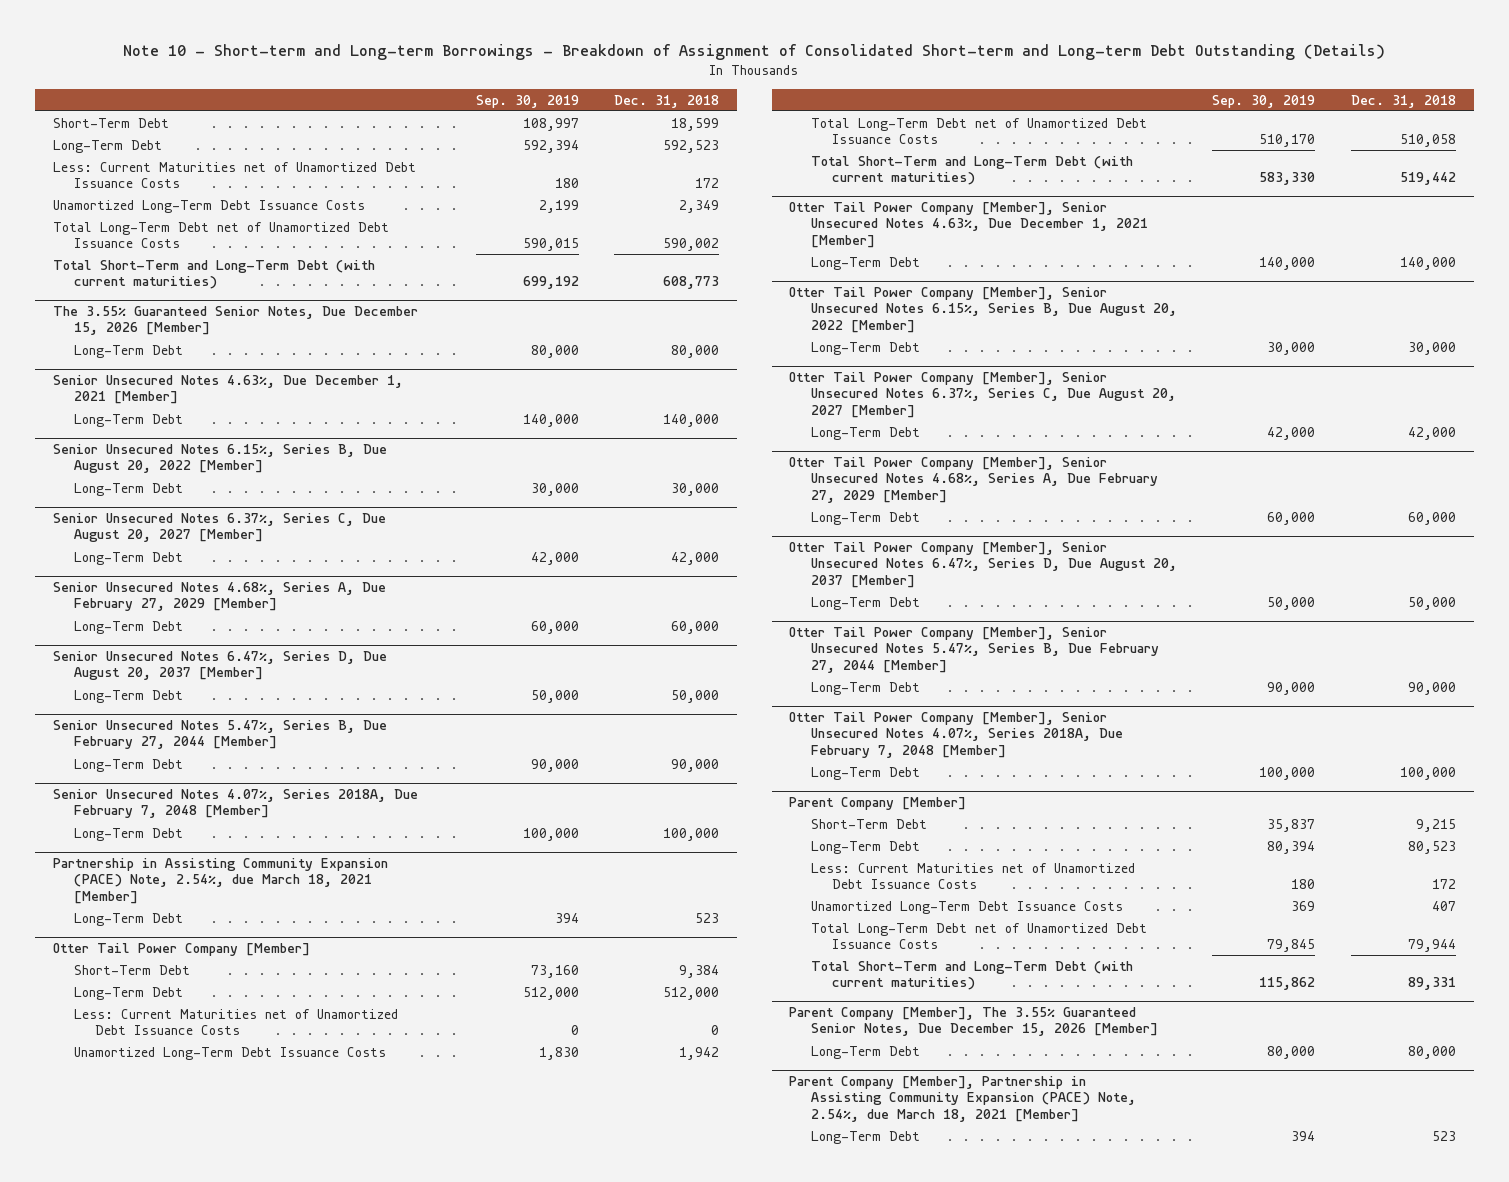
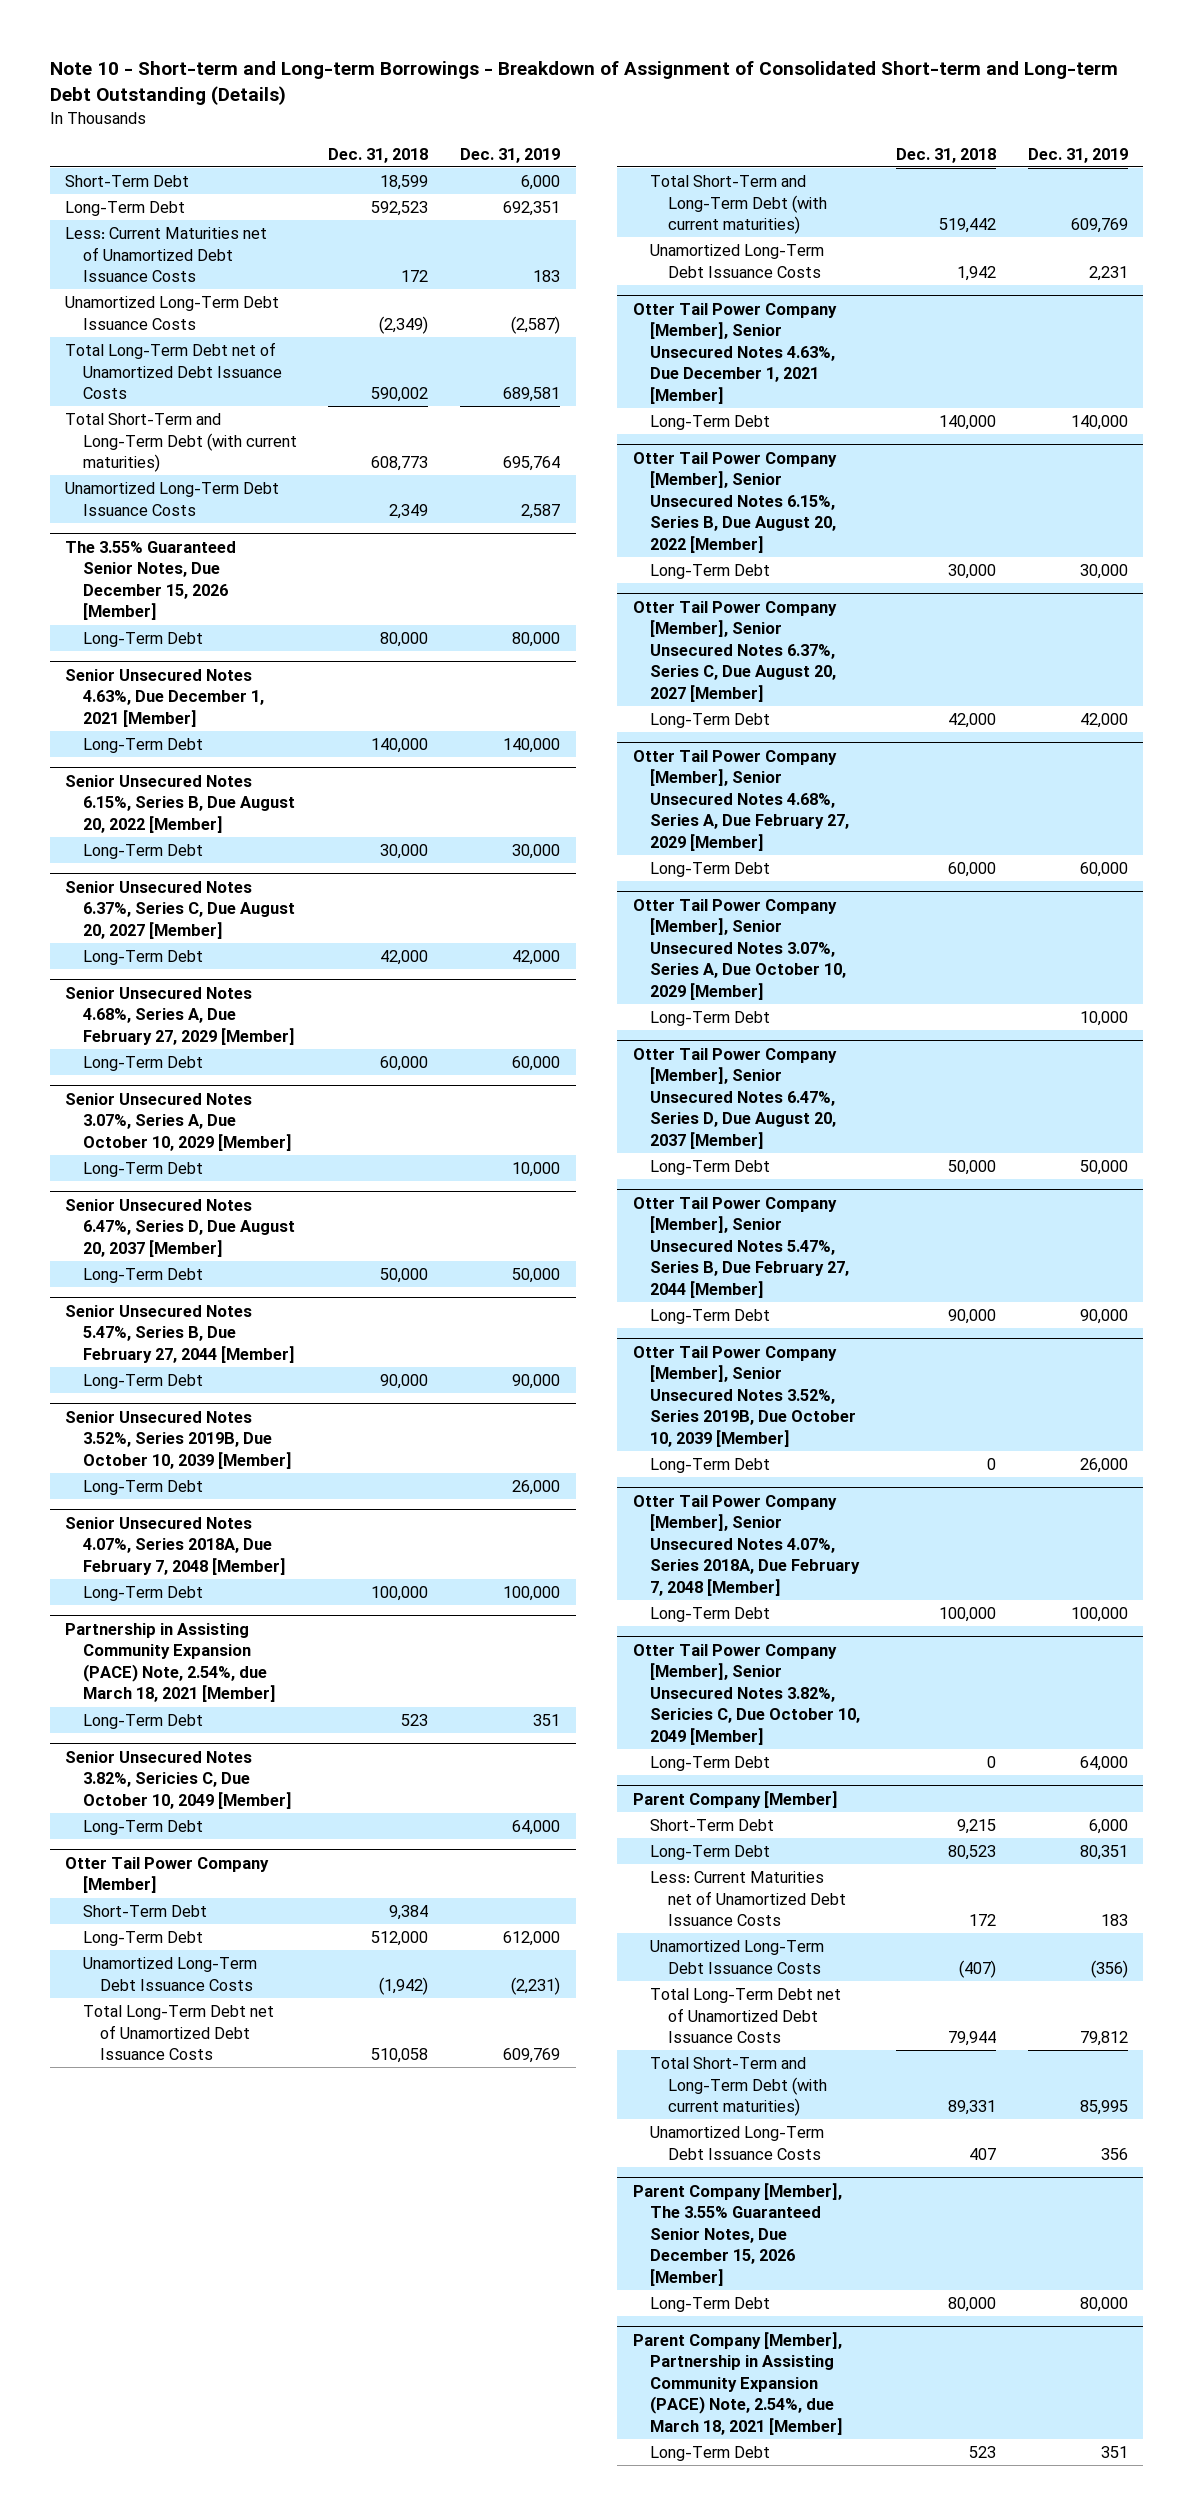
- | Sep. 30, 2019 | Dec. 31, 2018
+ | Dec. 31, 2018 | Dec. 31, 2019
+ Unamortized Long-Term Debt Issuance Costs | (2,349) | (2,587)
moved down: Unamortized Long-Term Debt Issuance Costs | 2,349 | 2,587
+ Senior Unsecured Notes 3.07%, Series A, Due October 10, 2029 [Member]
+ Long-Term Debt | | 10,000
+ Senior Unsecured Notes 3.52%, Series 2019B, Due October 10, 2039 [Member]
+ Long-Term Debt | | 26,000
+ Senior Unsecured Notes 3.82%, Sericies C, Due October 10, 2049 [Member]
+ Long-Term Debt | | 64,000
@ Otter Tail Power Company [Member]
- Less: Current Maturities net of Unamortized Debt Issuance Costs | 0 | 0
+ Unamortized Long-Term Debt Issuance Costs | (1,942) | (2,231)
moved down: Unamortized Long-Term Debt Issuance Costs | 1,942 | 2,231
+ Otter Tail Power Company [Member], Senior Unsecured Notes 3.07%, Series A, Due October 10, 2029 [Member]
+ Long-Term Debt | | 10,000
+ Otter Tail Power Company [Member], Senior Unsecured Notes 3.52%, Series 2019B, Due October 10, 2039 [Member]
+ Long-Term Debt | 0 | 26,000
+ Otter Tail Power Company [Member], Senior Unsecured Notes 3.82%, Sericies C, Due October 10, 2049 [Member]
+ Long-Term Debt | 0 | 64,000
@ Parent Company [Member]
+ Unamortized Long-Term Debt Issuance Costs | (407) | (356)
moved down: Unamortized Long-Term Debt Issuance Costs | 407 | 356

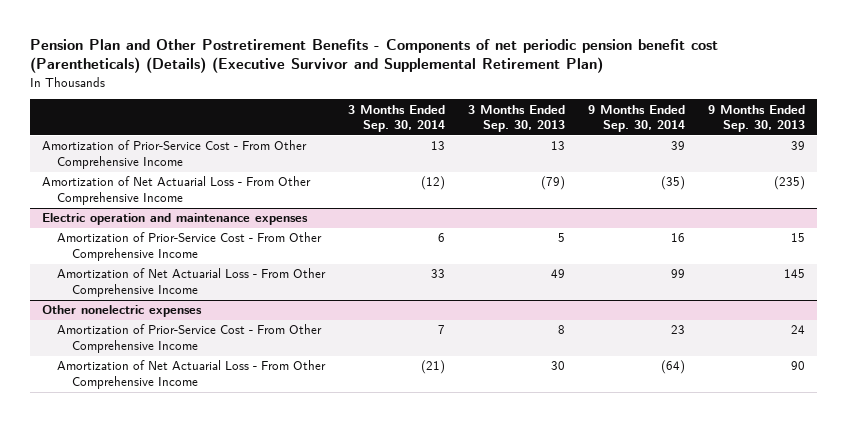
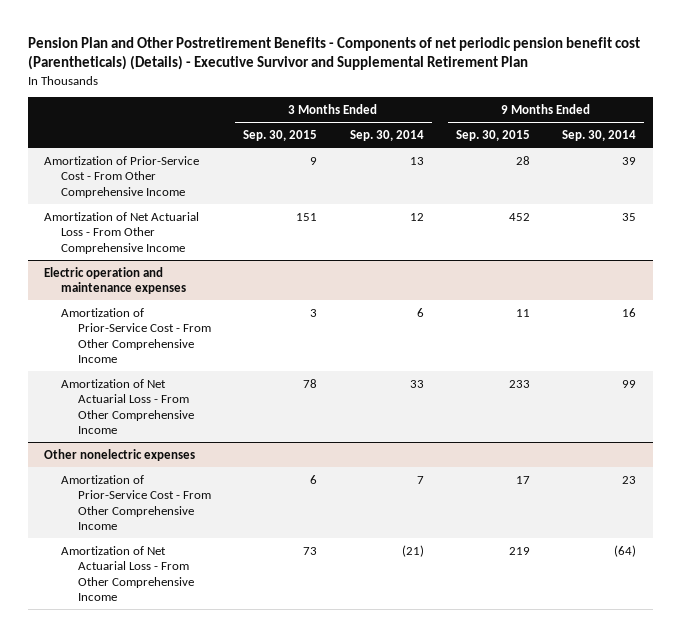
- Pension Plan and Other Postretirement Benefits - Components of net periodic pension benefit cost (Parentheticals) (Details) (Executive Survivor and Supplemental Retirement Plan)
+ Pension Plan and Other Postretirement Benefits - Components of net periodic pension benefit cost (Parentheticals) (Details) - Executive Survivor and Supplemental Retirement Plan
- | 3 Months Ended Sep. 30, 2014 | 3 Months Ended Sep. 30, 2013 | 9 Months Ended Sep. 30, 2014 | 9 Months Ended Sep. 30, 2013
+ | 3 Months Ended Sep. 30, 2015 | 3 Months Ended Sep. 30, 2014 | 9 Months Ended Sep. 30, 2015 | 9 Months Ended Sep. 30, 2014
- Amortization of Net Actuarial Loss - From Other Comprehensive Income | (12) | (79) | (35) | (235)
+ Amortization of Net Actuarial Loss - From Other Comprehensive Income | 151 | 12 | 452 | 35

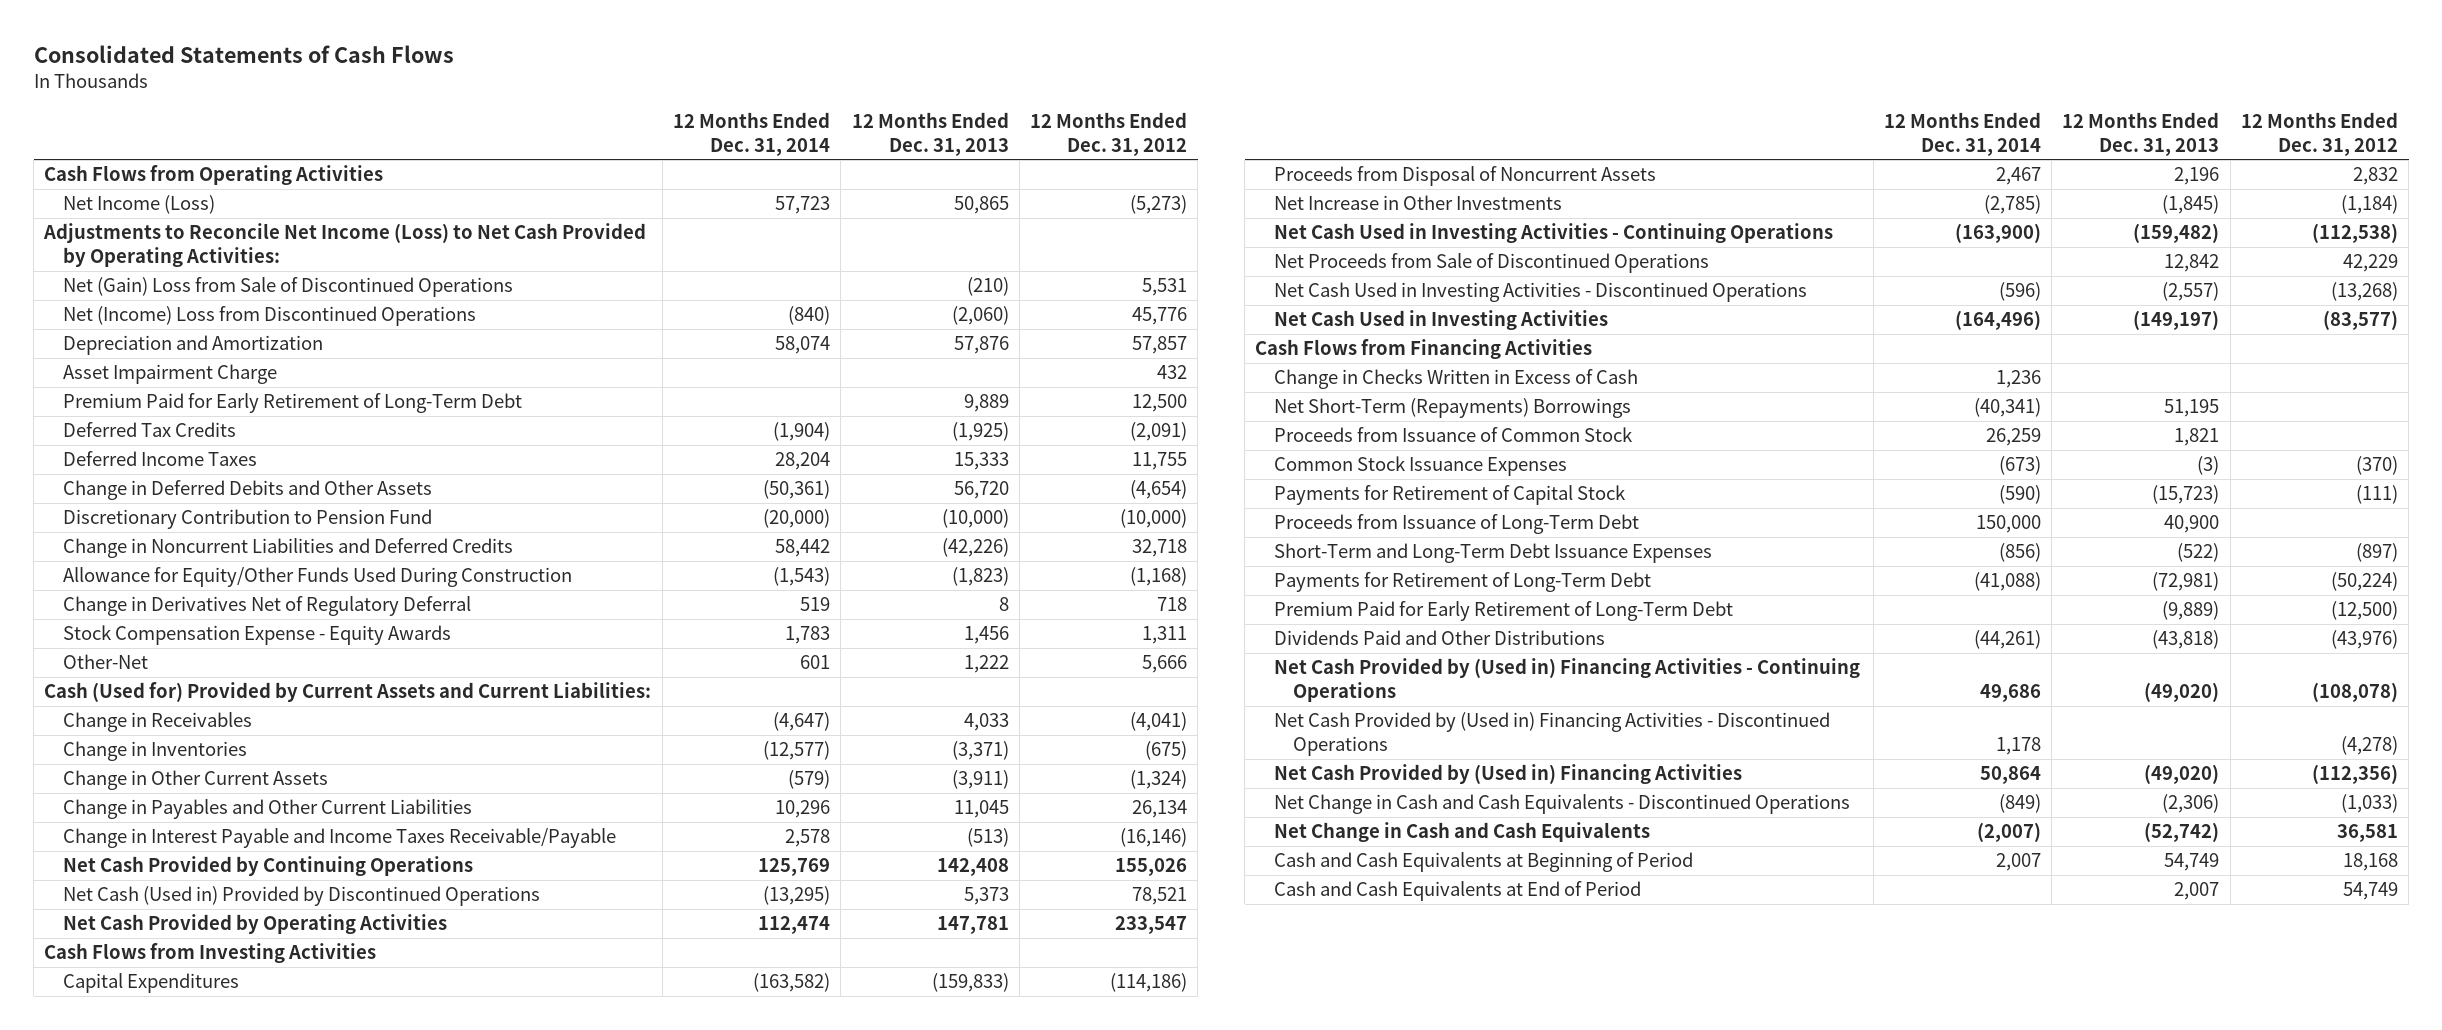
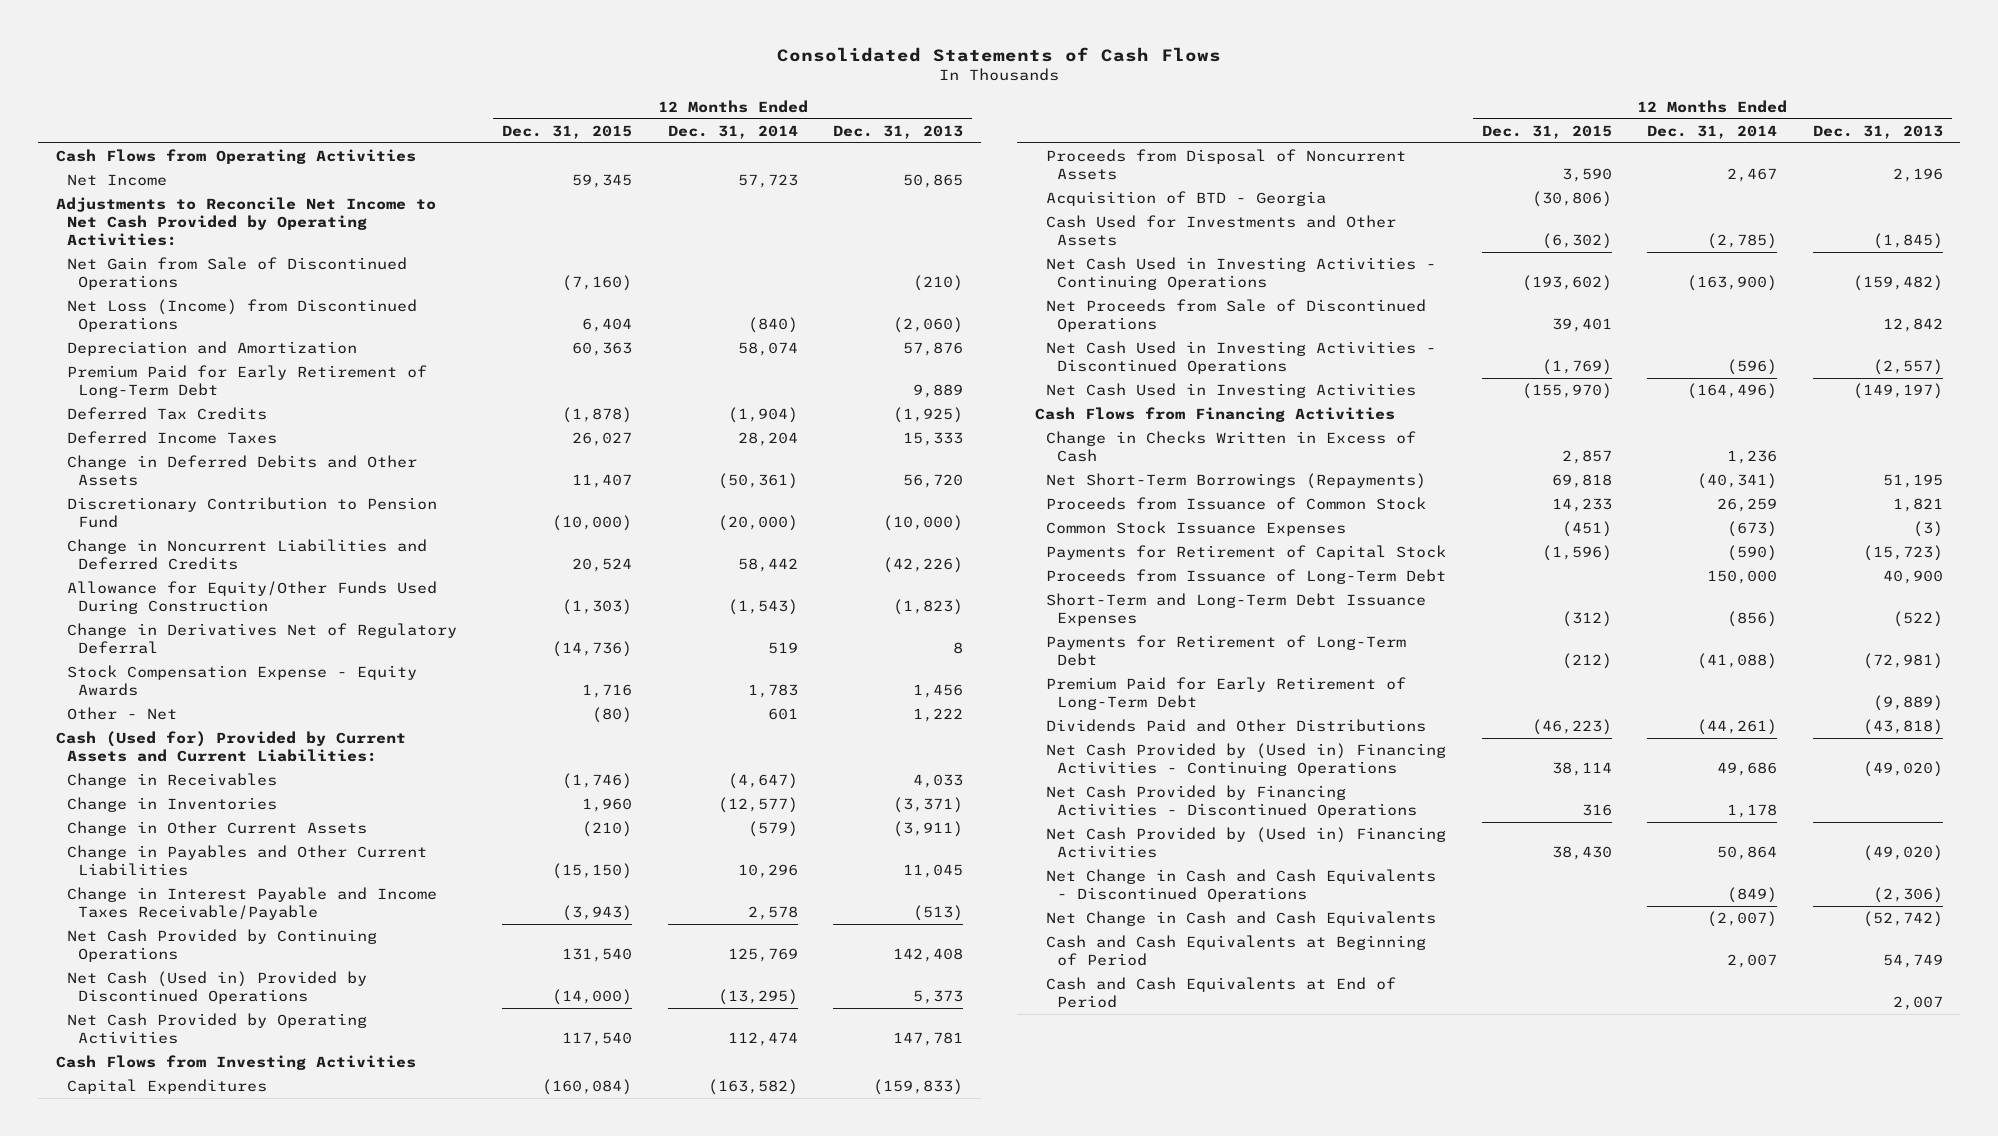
- | 12 Months Ended Dec. 31, 2014 | 12 Months Ended Dec. 31, 2013 | 12 Months Ended Dec. 31, 2012
+ | 12 Months Ended Dec. 31, 2015 | 12 Months Ended Dec. 31, 2014 | 12 Months Ended Dec. 31, 2013
- Net Income (Loss) | 57,723 | 50,865 | (5,273)
- Adjustments to Reconcile Net Income (Loss) to Net Cash Provided by Operating Activities:
- Net (Gain) Loss from Sale of Discontinued Operations | | (210) | 5,531
- Net (Income) Loss from Discontinued Operations | (840) | (2,060) | 45,776
+ Net Income | 59,345 | 57,723 | 50,865
+ Adjustments to Reconcile Net Income to Net Cash Provided by Operating Activities:
+ Net Gain from Sale of Discontinued Operations | (7,160) | | (210)
+ Net Loss (Income) from Discontinued Operations | 6,404 | (840) | (2,060)
- Asset Impairment Charge | | | 432
- Other-Net | 601 | 1,222 | 5,666
+ Other - Net | (80) | 601 | 1,222
- Net Increase in Other Investments | (2,785) | (1,845) | (1,184)
+ Acquisition of BTD - Georgia | (30,806) | |
+ Cash Used for Investments and Other Assets | (6,302) | (2,785) | (1,845)
- Net Short-Term (Repayments) Borrowings | (40,341) | 51,195 |
+ Net Short-Term Borrowings (Repayments) | 69,818 | (40,341) | 51,195
- Net Cash Provided by (Used in) Financing Activities - Discontinued Operations | 1,178 | | (4,278)
+ Net Cash Provided by Financing Activities - Discontinued Operations | 316 | 1,178 |

